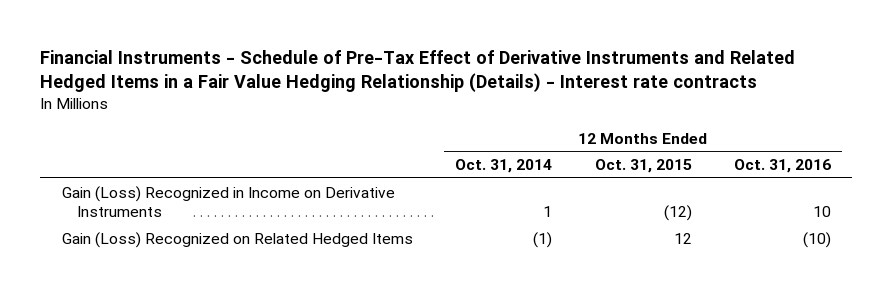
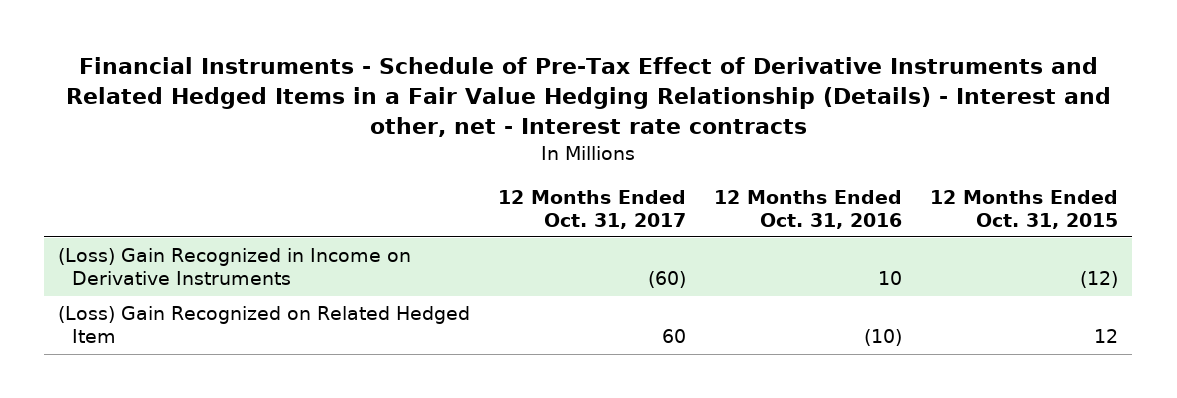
- Financial Instruments - Schedule of Pre-Tax Effect of Derivative Instruments and Related Hedged Items in a Fair Value Hedging Relationship (Details) - Interest rate contracts
+ Financial Instruments - Schedule of Pre-Tax Effect of Derivative Instruments and Related Hedged Items in a Fair Value Hedging Relationship (Details) - Interest and other, net - Interest rate contracts
- | 12 Months Ended Oct. 31, 2014 | 12 Months Ended Oct. 31, 2015 | 12 Months Ended Oct. 31, 2016
+ | 12 Months Ended Oct. 31, 2017 | 12 Months Ended Oct. 31, 2016 | 12 Months Ended Oct. 31, 2015
- Gain (Loss) Recognized in Income on Derivative Instruments | 1 | (12) | 10
- Gain (Loss) Recognized on Related Hedged Items | (1) | 12 | (10)
+ (Loss) Gain Recognized in Income on Derivative Instruments | (60) | 10 | (12)
+ (Loss) Gain Recognized on Related Hedged Item | 60 | (10) | 12

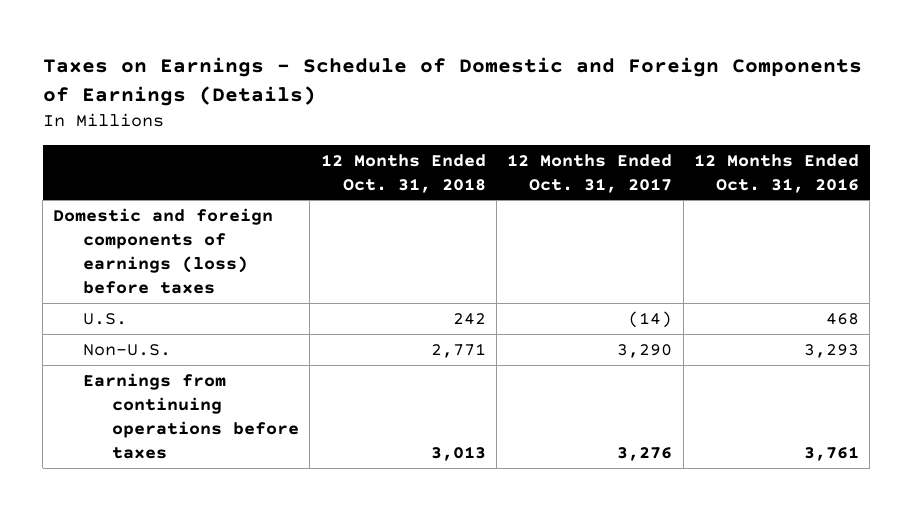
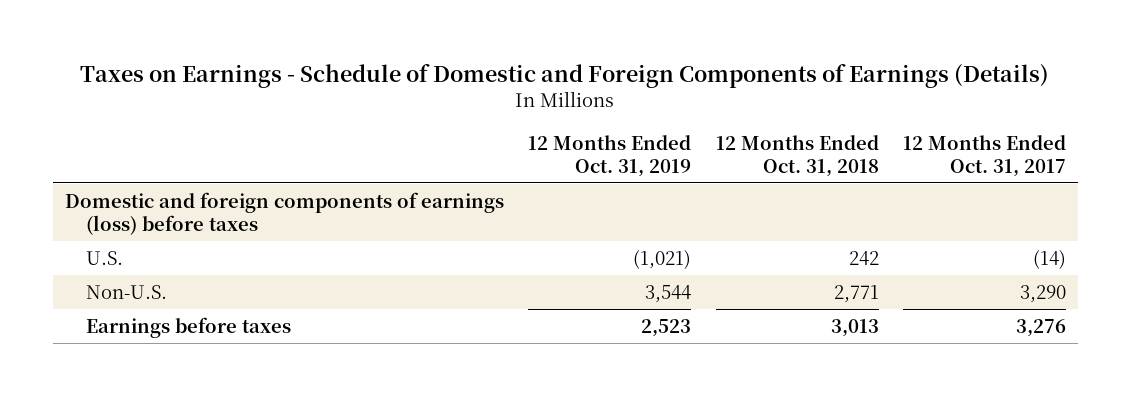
- | 12 Months Ended Oct. 31, 2018 | 12 Months Ended Oct. 31, 2017 | 12 Months Ended Oct. 31, 2016
+ | 12 Months Ended Oct. 31, 2019 | 12 Months Ended Oct. 31, 2018 | 12 Months Ended Oct. 31, 2017
- Earnings from continuing operations before taxes | 3,013 | 3,276 | 3,761
+ Earnings before taxes | 2,523 | 3,013 | 3,276

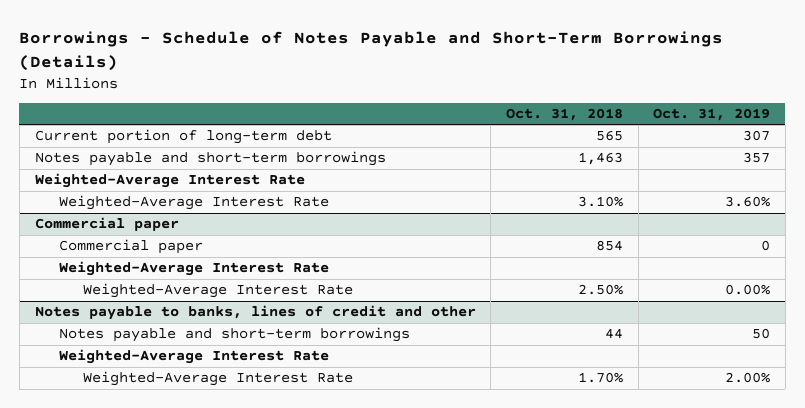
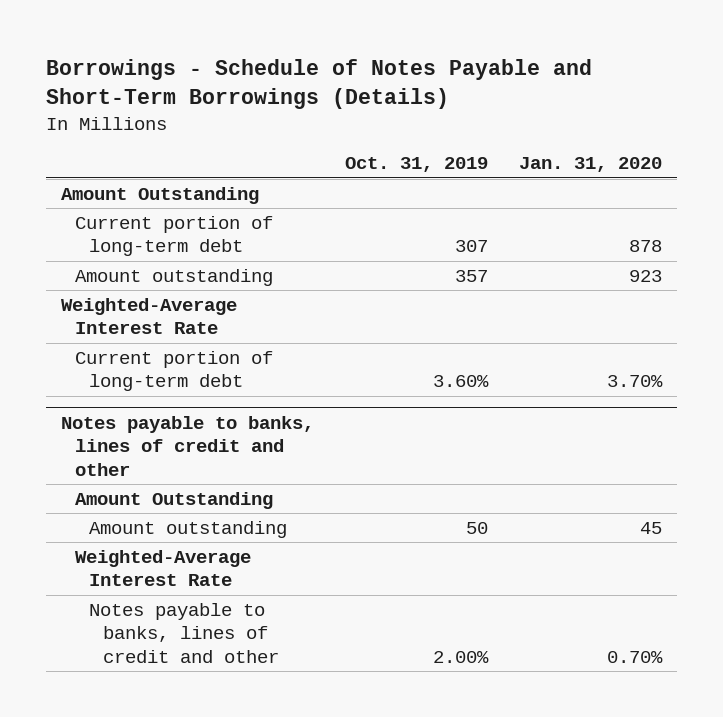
- | Oct. 31, 2018 | Oct. 31, 2019
+ | Oct. 31, 2019 | Jan. 31, 2020
+ Amount Outstanding
- Notes payable and short-term borrowings | 1,463 | 357
- Weighted-Average Interest Rate
- Weighted-Average Interest Rate | 3.10% | 3.60%
- Commercial paper
- Commercial paper | 854 | 0
+ Amount outstanding | 357 | 923
- Weighted-Average Interest Rate | 2.50% | 0.00%
+ Current portion of long-term debt | 3.60% | 3.70%
@ Notes payable to banks, lines of credit and other
- Notes payable and short-term borrowings | 44 | 50
+ Amount Outstanding
+ Amount outstanding | 50 | 45
- Weighted-Average Interest Rate | 1.70% | 2.00%
+ Notes payable to banks, lines of credit and other | 2.00% | 0.70%

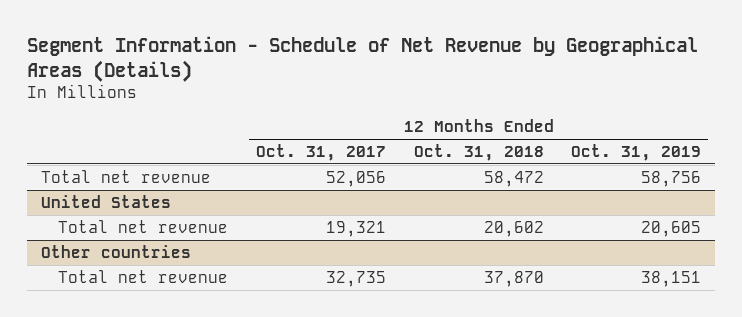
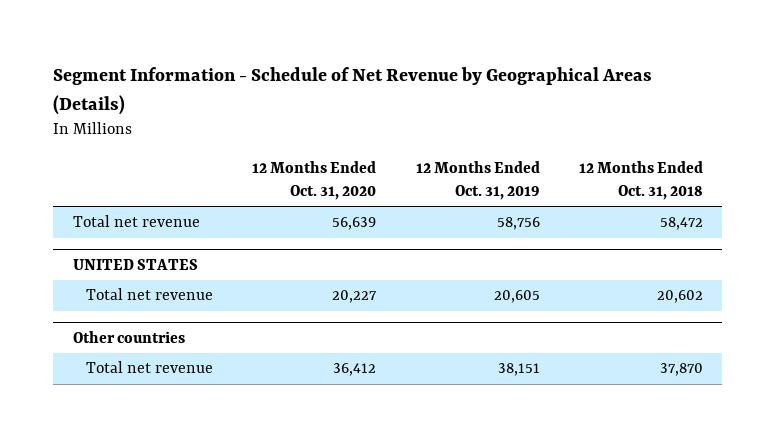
- | 12 Months Ended Oct. 31, 2017 | 12 Months Ended Oct. 31, 2018 | 12 Months Ended Oct. 31, 2019
+ | 12 Months Ended Oct. 31, 2020 | 12 Months Ended Oct. 31, 2019 | 12 Months Ended Oct. 31, 2018
- United States
+ UNITED STATES

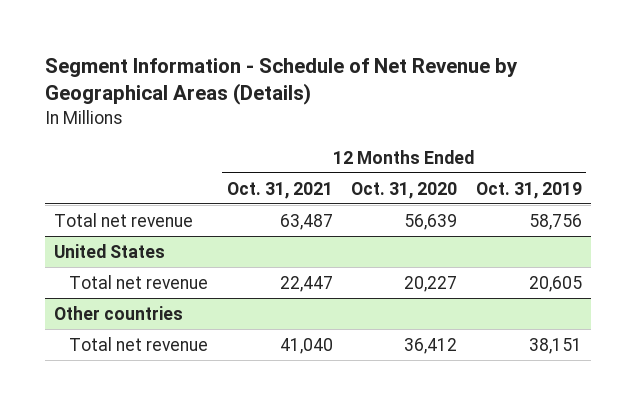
- | 12 Months Ended Oct. 31, 2020 | 12 Months Ended Oct. 31, 2019 | 12 Months Ended Oct. 31, 2018
+ | 12 Months Ended Oct. 31, 2021 | 12 Months Ended Oct. 31, 2020 | 12 Months Ended Oct. 31, 2019
- UNITED STATES
+ United States

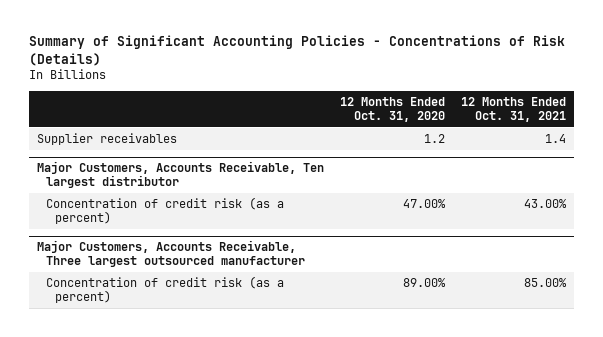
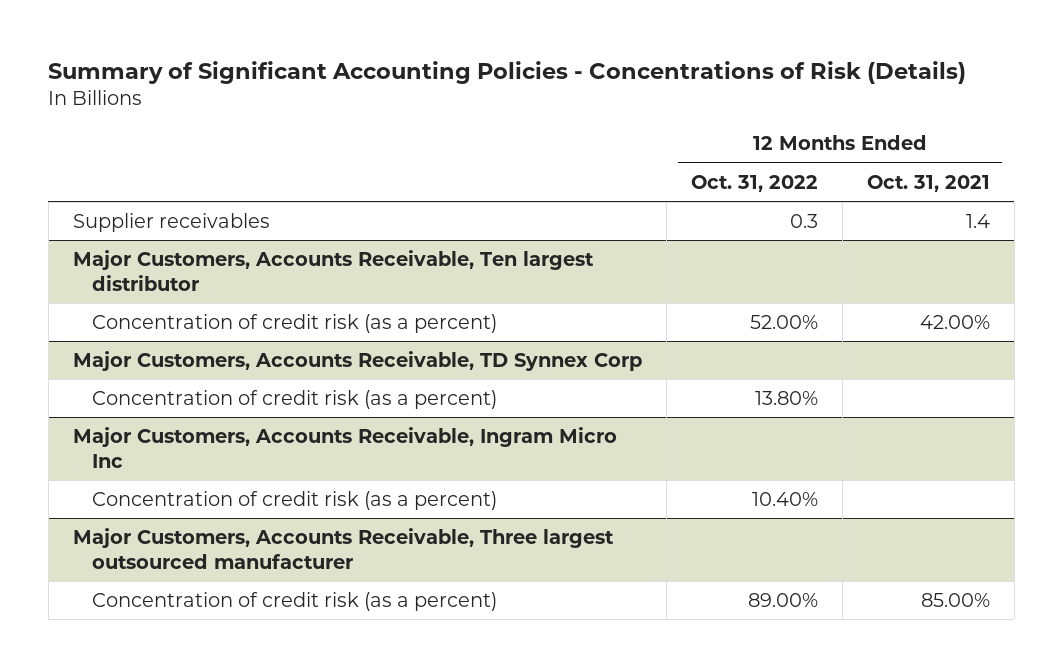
- | 12 Months Ended Oct. 31, 2020 | 12 Months Ended Oct. 31, 2021
+ | 12 Months Ended Oct. 31, 2022 | 12 Months Ended Oct. 31, 2021
@ Major Customers, Accounts Receivable, Ten largest distributor
- Concentration of credit risk (as a percent) | 47.00% | 43.00%
+ Concentration of credit risk (as a percent) | 52.00% | 42.00%
+ Major Customers, Accounts Receivable, TD Synnex Corp
+ Concentration of credit risk (as a percent) | 13.80% |
+ Major Customers, Accounts Receivable, Ingram Micro Inc
+ Concentration of credit risk (as a percent) | 10.40% |

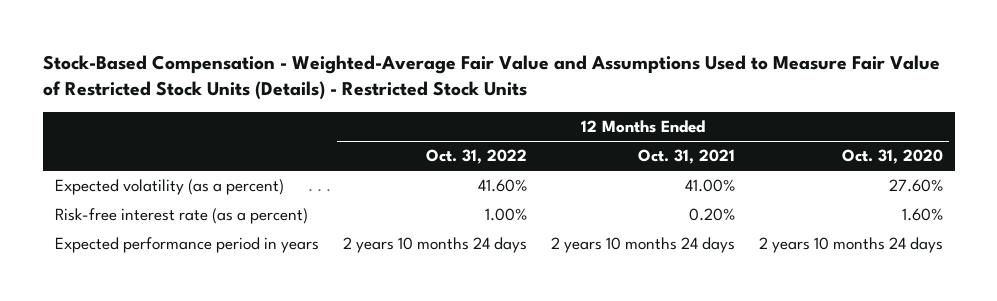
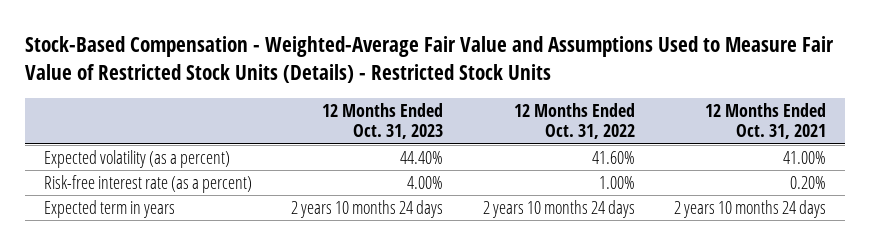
- | 12 Months Ended Oct. 31, 2022 | 12 Months Ended Oct. 31, 2021 | 12 Months Ended Oct. 31, 2020
+ | 12 Months Ended Oct. 31, 2023 | 12 Months Ended Oct. 31, 2022 | 12 Months Ended Oct. 31, 2021
- Expected performance period in years | 2 years 10 months 24 days | 2 years 10 months 24 days | 2 years 10 months 24 days
+ Expected term in years | 2 years 10 months 24 days | 2 years 10 months 24 days | 2 years 10 months 24 days

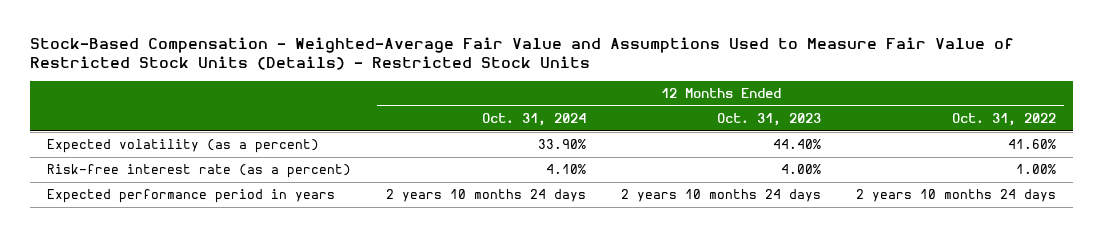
- | 12 Months Ended Oct. 31, 2023 | 12 Months Ended Oct. 31, 2022 | 12 Months Ended Oct. 31, 2021
+ | 12 Months Ended Oct. 31, 2024 | 12 Months Ended Oct. 31, 2023 | 12 Months Ended Oct. 31, 2022
- Expected term in years | 2 years 10 months 24 days | 2 years 10 months 24 days | 2 years 10 months 24 days
+ Expected performance period in years | 2 years 10 months 24 days | 2 years 10 months 24 days | 2 years 10 months 24 days

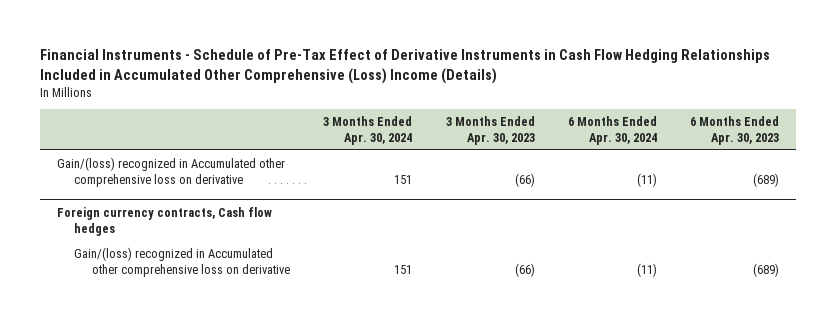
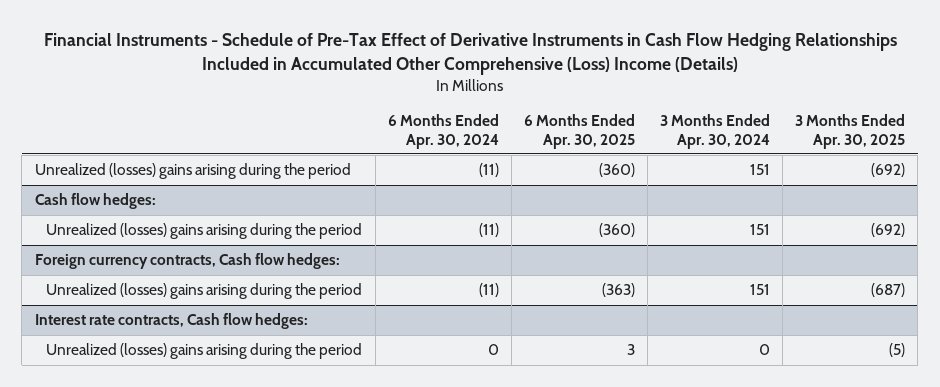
- | 3 Months Ended Apr. 30, 2024 | 3 Months Ended Apr. 30, 2023 | 6 Months Ended Apr. 30, 2024 | 6 Months Ended Apr. 30, 2023
+ | 6 Months Ended Apr. 30, 2024 | 6 Months Ended Apr. 30, 2025 | 3 Months Ended Apr. 30, 2024 | 3 Months Ended Apr. 30, 2025
- Gain/(loss) recognized in Accumulated other comprehensive loss on derivative | 151 | (66) | (11) | (689)
- Foreign currency contracts, Cash flow hedges
- Gain/(loss) recognized in Accumulated other comprehensive loss on derivative | 151 | (66) | (11) | (689)
+ Unrealized (losses) gains arising during the period | (11) | (360) | 151 | (692)
+ Cash flow hedges:
+ Unrealized (losses) gains arising during the period | (11) | (360) | 151 | (692)
+ Foreign currency contracts, Cash flow hedges:
+ Unrealized (losses) gains arising during the period | (11) | (363) | 151 | (687)
+ Interest rate contracts, Cash flow hedges:
+ Unrealized (losses) gains arising during the period | 0 | 3 | 0 | (5)

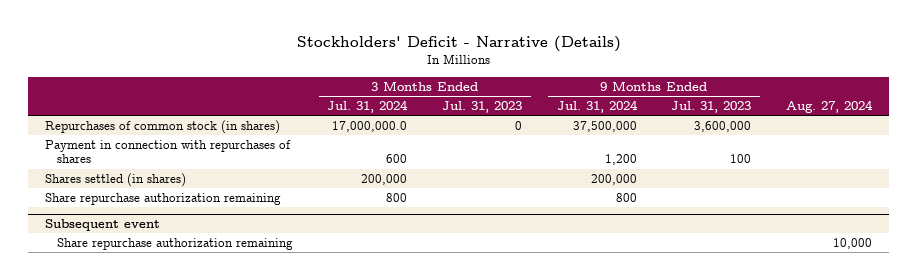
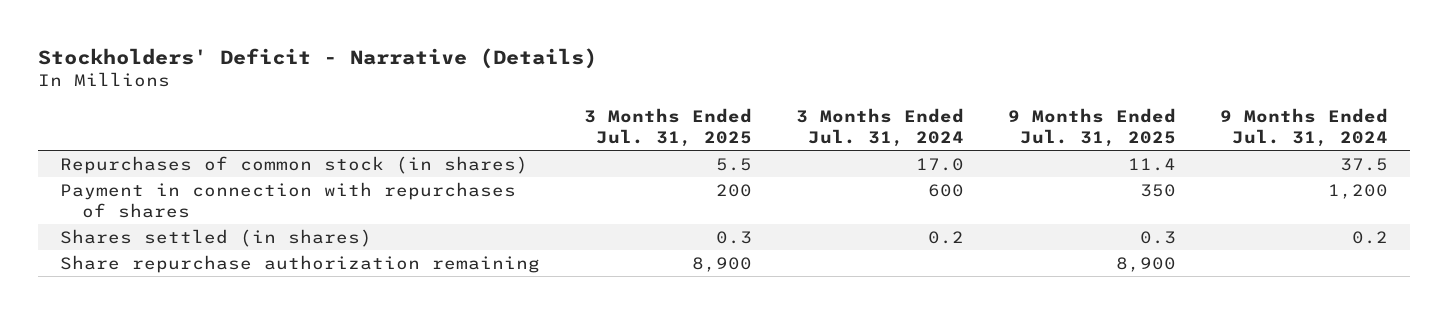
- | 3 Months Ended Jul. 31, 2024 | 3 Months Ended Jul. 31, 2023 | 9 Months Ended Jul. 31, 2024 | 9 Months Ended Jul. 31, 2023 | Aug. 27, 2024
+ | 3 Months Ended Jul. 31, 2025 | 3 Months Ended Jul. 31, 2024 | 9 Months Ended Jul. 31, 2025 | 9 Months Ended Jul. 31, 2024
- Repurchases of common stock (in shares) | 17,000,000.0 | 0 | 37,500,000 | 3,600,000 |
+ Repurchases of common stock (in shares) | 5.5 | 17.0 | 11.4 | 37.5
- Shares settled (in shares) | 200,000 | | 200,000 | |
- Share repurchase authorization remaining | 800 | | 800 | |
- Subsequent event
+ Shares settled (in shares) | 0.3 | 0.2 | 0.3 | 0.2

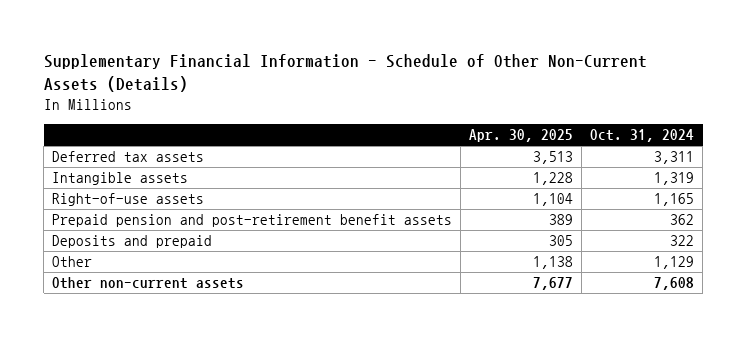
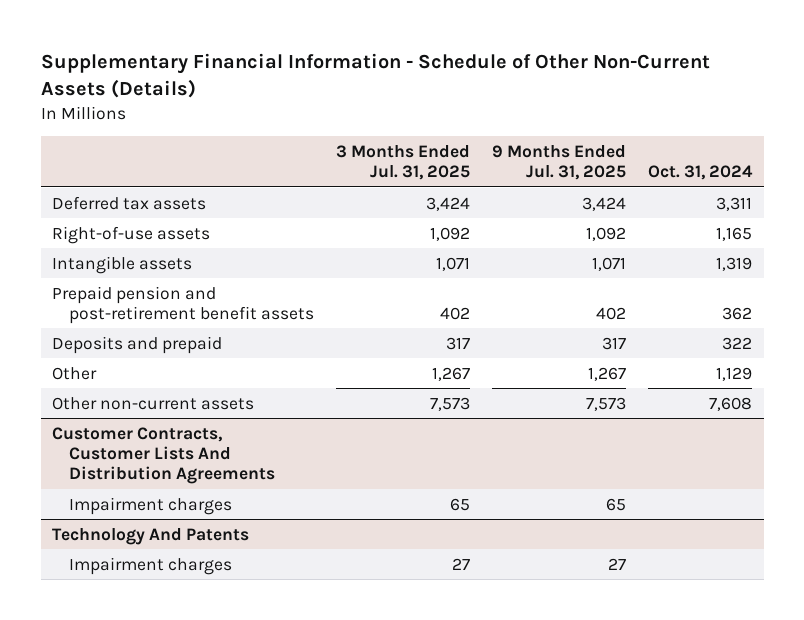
- | Apr. 30, 2025 | Oct. 31, 2024
+ | 3 Months Ended Jul. 31, 2025 | 9 Months Ended Jul. 31, 2025 | Oct. 31, 2024
moved down: Intangible assets | 1,071 | 1,071 | 1,319
+ Customer Contracts, Customer Lists And Distribution Agreements
+ Impairment charges | 65 | 65 |
+ Technology And Patents
+ Impairment charges | 27 | 27 |

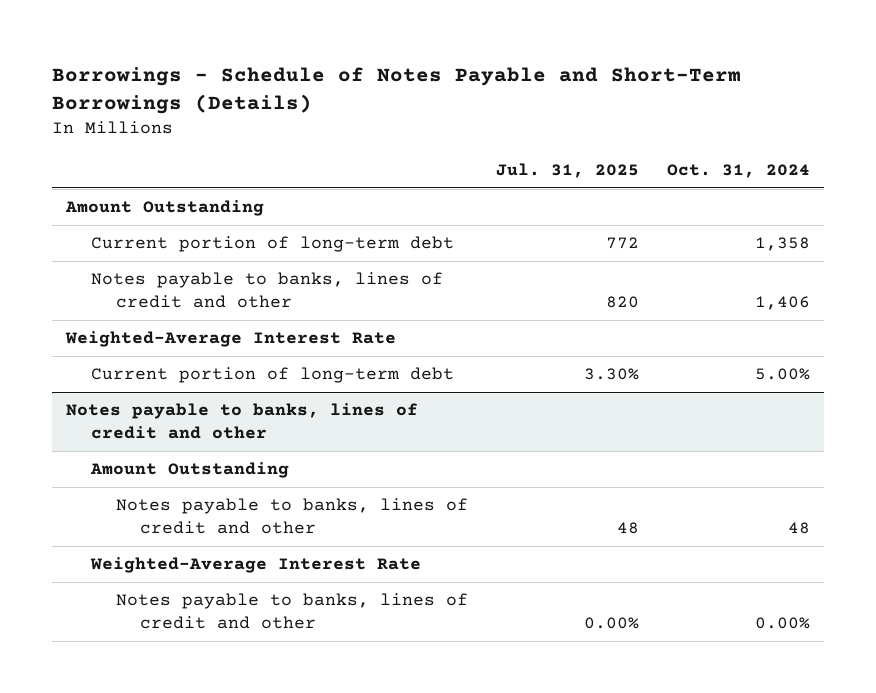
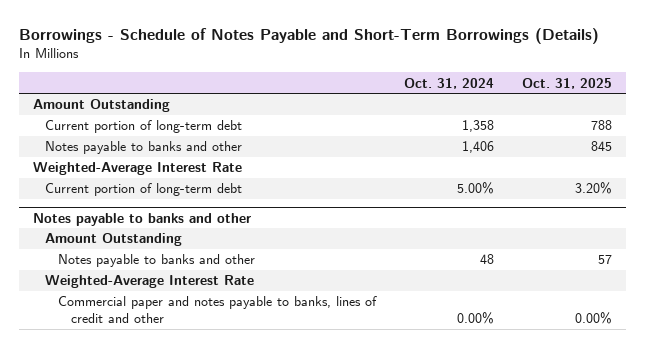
- | Jul. 31, 2025 | Oct. 31, 2024
+ | Oct. 31, 2024 | Oct. 31, 2025
- Notes payable to banks, lines of credit and other | 820 | 1,406
+ Notes payable to banks and other | 1,406 | 845
- Notes payable to banks, lines of credit and other
+ Notes payable to banks and other
- Notes payable to banks, lines of credit and other | 48 | 48
+ Notes payable to banks and other | 48 | 57
- Notes payable to banks, lines of credit and other | 0.00% | 0.00%
+ Commercial paper and notes payable to banks, lines of credit and other | 0.00% | 0.00%

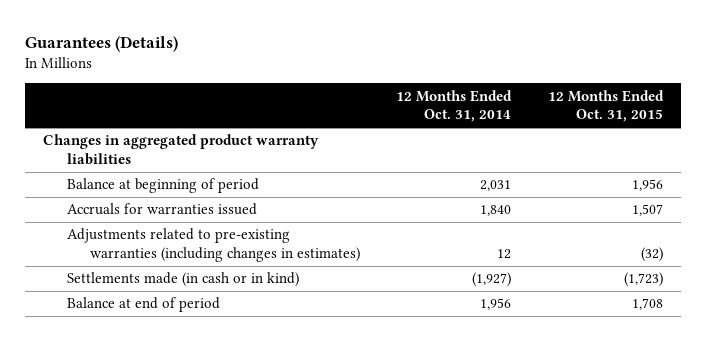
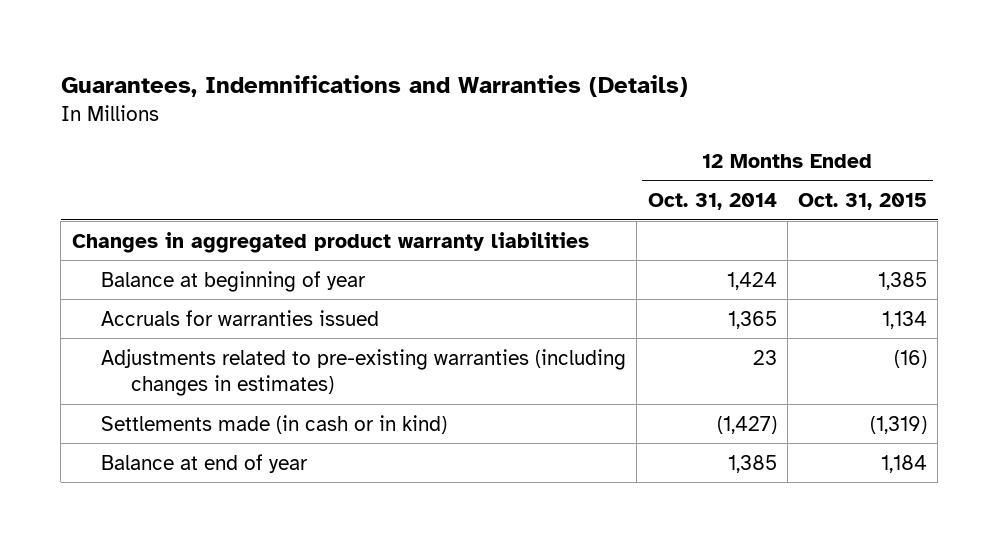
- Guarantees (Details)
+ Guarantees, Indemnifications and Warranties (Details)
- Balance at beginning of period | 2,031 | 1,956
- Accruals for warranties issued | 1,840 | 1,507
- Adjustments related to pre-existing warranties (including changes in estimates) | 12 | (32)
- Settlements made (in cash or in kind) | (1,927) | (1,723)
- Balance at end of period | 1,956 | 1,708
+ Balance at beginning of year | 1,424 | 1,385
+ Accruals for warranties issued | 1,365 | 1,134
+ Adjustments related to pre-existing warranties (including changes in estimates) | 23 | (16)
+ Settlements made (in cash or in kind) | (1,427) | (1,319)
+ Balance at end of year | 1,385 | 1,184

